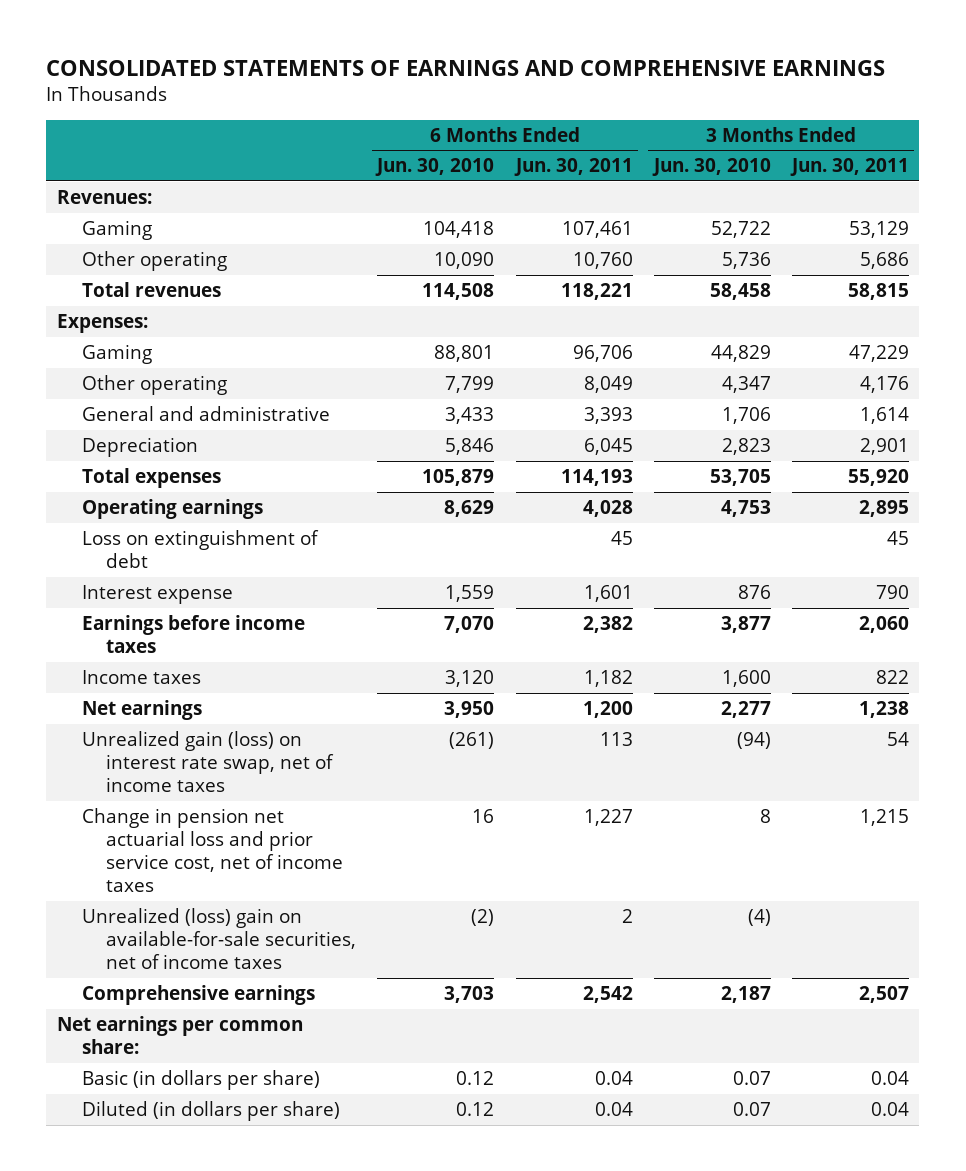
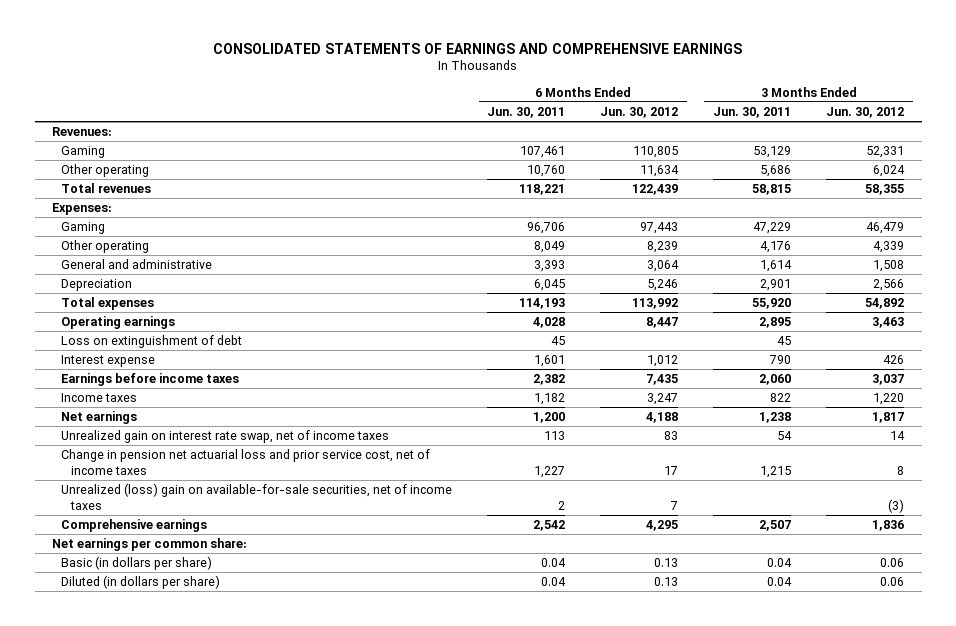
- | 6 Months Ended Jun. 30, 2010 | 6 Months Ended Jun. 30, 2011 | 3 Months Ended Jun. 30, 2010 | 3 Months Ended Jun. 30, 2011
+ | 6 Months Ended Jun. 30, 2011 | 6 Months Ended Jun. 30, 2012 | 3 Months Ended Jun. 30, 2011 | 3 Months Ended Jun. 30, 2012
- Unrealized gain (loss) on interest rate swap, net of income taxes | (261) | 113 | (94) | 54
+ Unrealized gain on interest rate swap, net of income taxes | 113 | 83 | 54 | 14

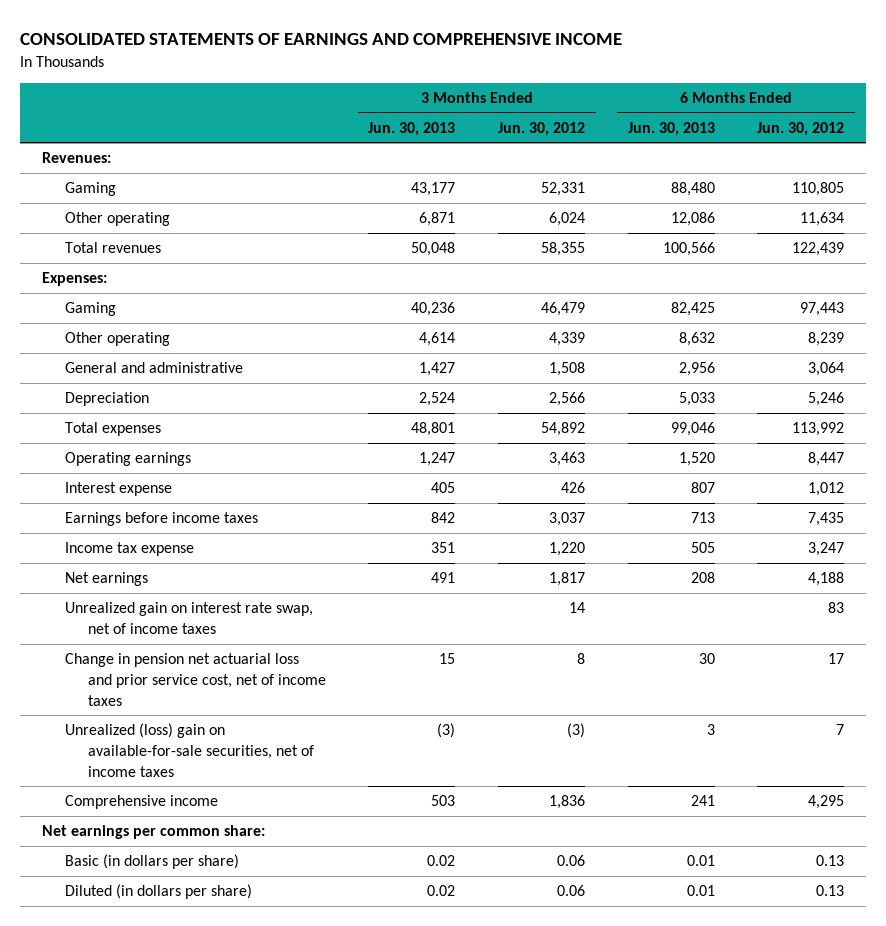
- CONSOLIDATED STATEMENTS OF EARNINGS AND COMPREHENSIVE EARNINGS
+ CONSOLIDATED STATEMENTS OF EARNINGS AND COMPREHENSIVE INCOME
- | 6 Months Ended Jun. 30, 2011 | 6 Months Ended Jun. 30, 2012 | 3 Months Ended Jun. 30, 2011 | 3 Months Ended Jun. 30, 2012
+ | 3 Months Ended Jun. 30, 2013 | 3 Months Ended Jun. 30, 2012 | 6 Months Ended Jun. 30, 2013 | 6 Months Ended Jun. 30, 2012
- Loss on extinguishment of debt | 45 | | 45 |
- Income taxes | 1,182 | 3,247 | 822 | 1,220
+ Income tax expense | 351 | 1,220 | 505 | 3,247
- Comprehensive earnings | 2,542 | 4,295 | 2,507 | 1,836
+ Comprehensive income | 503 | 1,836 | 241 | 4,295

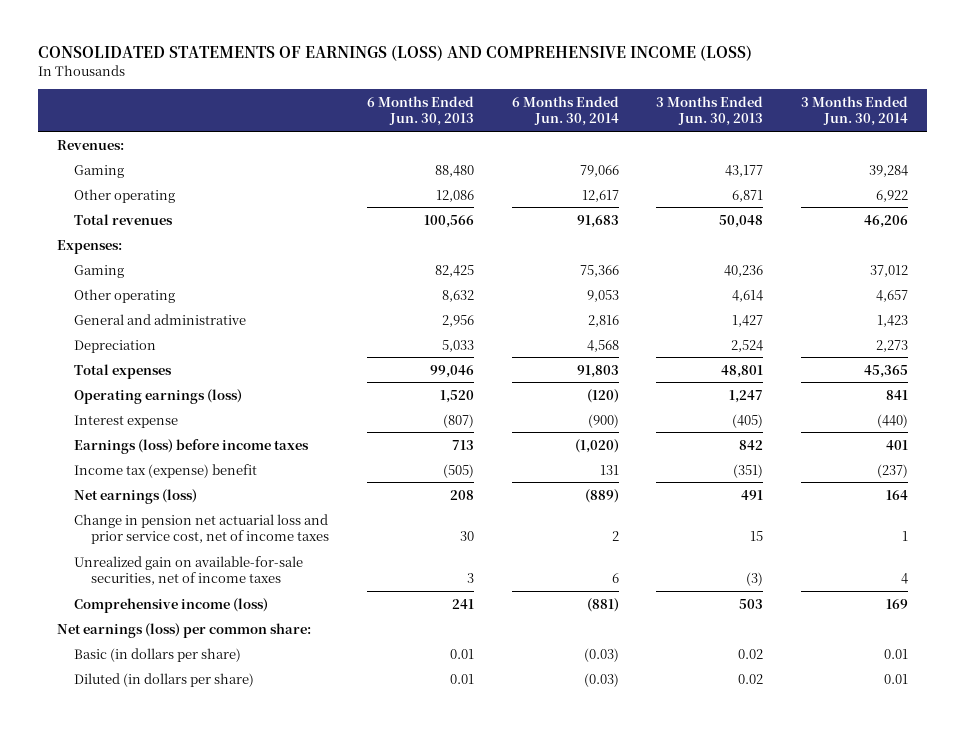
- CONSOLIDATED STATEMENTS OF EARNINGS AND COMPREHENSIVE INCOME
+ CONSOLIDATED STATEMENTS OF EARNINGS (LOSS) AND COMPREHENSIVE INCOME (LOSS)
- | 3 Months Ended Jun. 30, 2013 | 3 Months Ended Jun. 30, 2012 | 6 Months Ended Jun. 30, 2013 | 6 Months Ended Jun. 30, 2012
+ | 6 Months Ended Jun. 30, 2013 | 6 Months Ended Jun. 30, 2014 | 3 Months Ended Jun. 30, 2013 | 3 Months Ended Jun. 30, 2014
- Operating earnings | 1,247 | 3,463 | 1,520 | 8,447
- Interest expense | 405 | 426 | 807 | 1,012
- Earnings before income taxes | 842 | 3,037 | 713 | 7,435
- Income tax expense | 351 | 1,220 | 505 | 3,247
- Net earnings | 491 | 1,817 | 208 | 4,188
- Unrealized gain on interest rate swap, net of income taxes | | 14 | | 83
+ Operating earnings (loss) | 1,520 | (120) | 1,247 | 841
+ Interest expense | (807) | (900) | (405) | (440)
+ Earnings (loss) before income taxes | 713 | (1,020) | 842 | 401
+ Income tax (expense) benefit | (505) | 131 | (351) | (237)
+ Net earnings (loss) | 208 | (889) | 491 | 164
- Unrealized (loss) gain on available-for-sale securities, net of income taxes | (3) | (3) | 3 | 7
- Comprehensive income | 503 | 1,836 | 241 | 4,295
- Net earnings per common share:
+ Unrealized gain on available-for-sale securities, net of income taxes | 3 | 6 | (3) | 4
+ Comprehensive income (loss) | 241 | (881) | 503 | 169
+ Net earnings (loss) per common share:

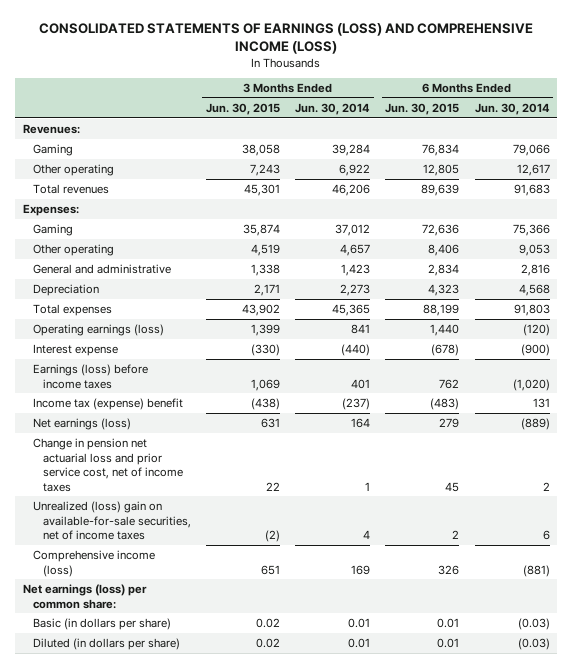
- | 6 Months Ended Jun. 30, 2013 | 6 Months Ended Jun. 30, 2014 | 3 Months Ended Jun. 30, 2013 | 3 Months Ended Jun. 30, 2014
+ | 3 Months Ended Jun. 30, 2015 | 3 Months Ended Jun. 30, 2014 | 6 Months Ended Jun. 30, 2015 | 6 Months Ended Jun. 30, 2014
- Unrealized gain on available-for-sale securities, net of income taxes | 3 | 6 | (3) | 4
+ Unrealized (loss) gain on available-for-sale securities, net of income taxes | (2) | 4 | 2 | 6

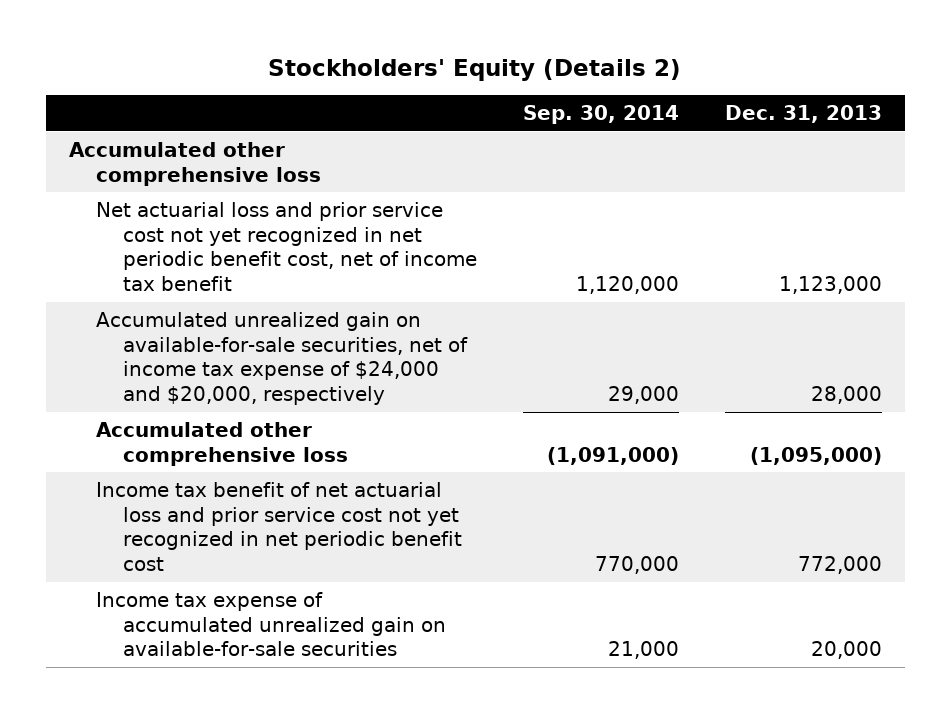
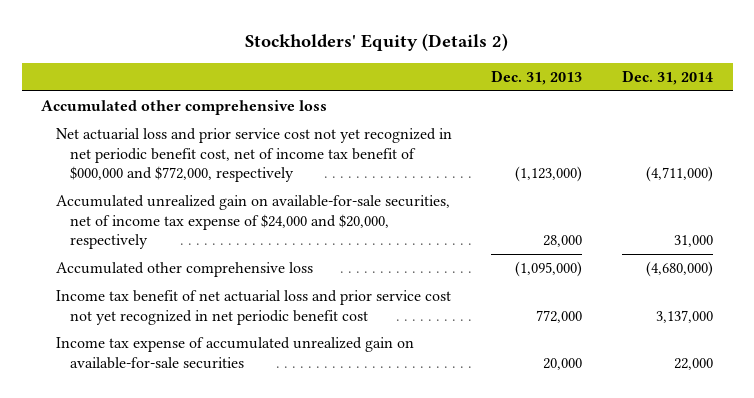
- | Sep. 30, 2014 | Dec. 31, 2013
+ | Dec. 31, 2013 | Dec. 31, 2014
- Net actuarial loss and prior service cost not yet recognized in net periodic benefit cost, net of income tax benefit | 1,120,000 | 1,123,000
+ Net actuarial loss and prior service cost not yet recognized in net periodic benefit cost, net of income tax benefit of $000,000 and $772,000, respectively | (1,123,000) | (4,711,000)

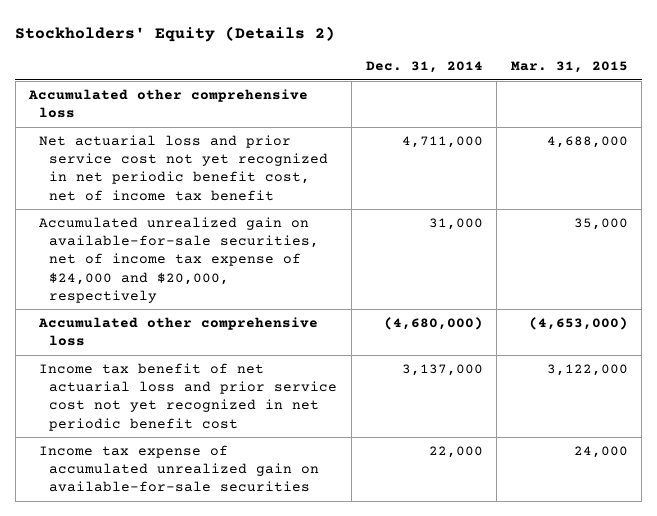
- | Dec. 31, 2013 | Dec. 31, 2014
+ | Dec. 31, 2014 | Mar. 31, 2015
- Net actuarial loss and prior service cost not yet recognized in net periodic benefit cost, net of income tax benefit of $000,000 and $772,000, respectively | (1,123,000) | (4,711,000)
+ Net actuarial loss and prior service cost not yet recognized in net periodic benefit cost, net of income tax benefit | 4,711,000 | 4,688,000

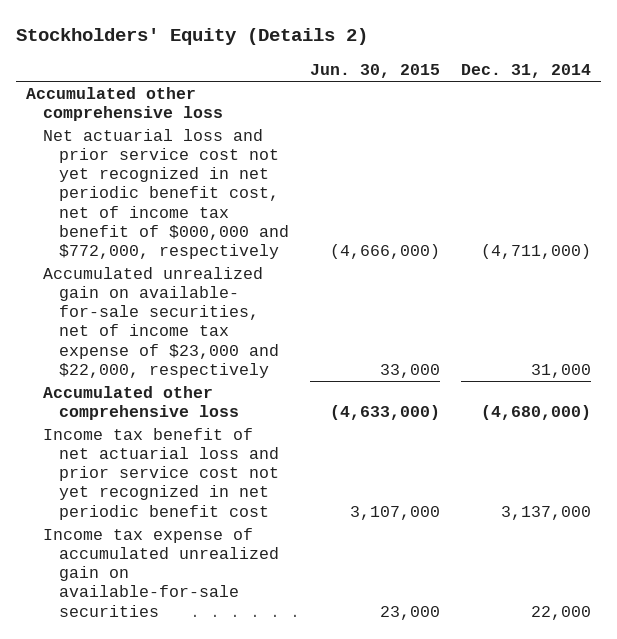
- | Dec. 31, 2014 | Mar. 31, 2015
+ | Jun. 30, 2015 | Dec. 31, 2014
- Net actuarial loss and prior service cost not yet recognized in net periodic benefit cost, net of income tax benefit | 4,711,000 | 4,688,000
- Accumulated unrealized gain on available-for-sale securities, net of income tax expense of $24,000 and $20,000, respectively | 31,000 | 35,000
+ Net actuarial loss and prior service cost not yet recognized in net periodic benefit cost, net of income tax benefit of $000,000 and $772,000, respectively | (4,666,000) | (4,711,000)
+ Accumulated unrealized gain on available- for-sale securities, net of income tax expense of $23,000 and $22,000, respectively | 33,000 | 31,000

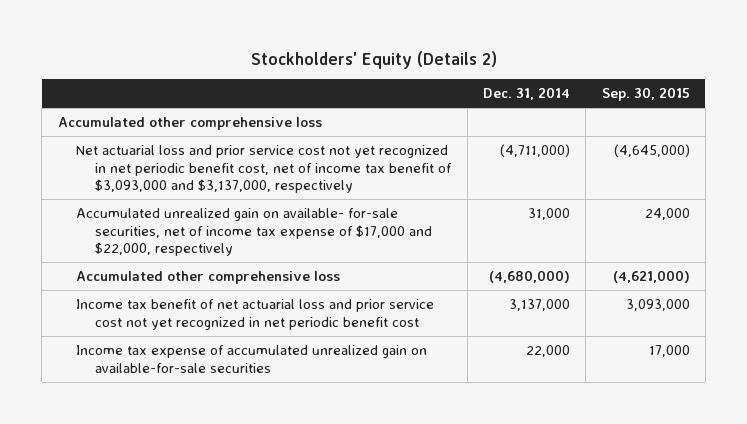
- | Jun. 30, 2015 | Dec. 31, 2014
+ | Dec. 31, 2014 | Sep. 30, 2015
- Net actuarial loss and prior service cost not yet recognized in net periodic benefit cost, net of income tax benefit of $000,000 and $772,000, respectively | (4,666,000) | (4,711,000)
- Accumulated unrealized gain on available- for-sale securities, net of income tax expense of $23,000 and $22,000, respectively | 33,000 | 31,000
+ Net actuarial loss and prior service cost not yet recognized in net periodic benefit cost, net of income tax benefit of $3,093,000 and $3,137,000, respectively | (4,711,000) | (4,645,000)
+ Accumulated unrealized gain on available- for-sale securities, net of income tax expense of $17,000 and $22,000, respectively | 31,000 | 24,000

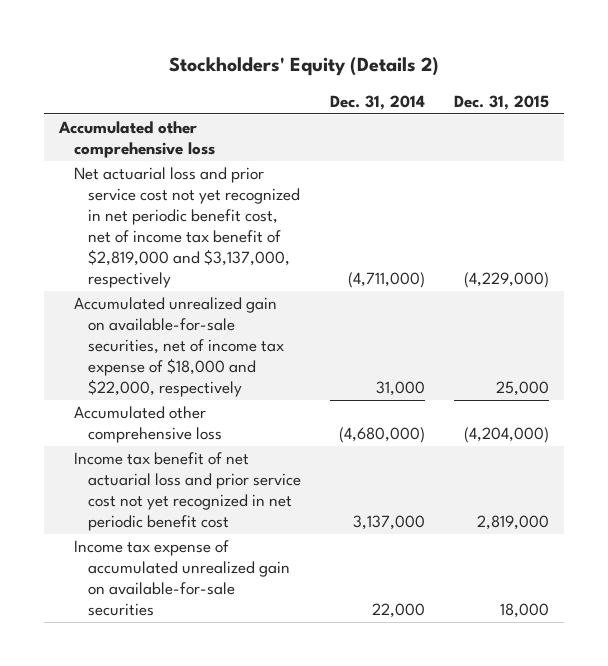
- | Dec. 31, 2014 | Sep. 30, 2015
+ | Dec. 31, 2014 | Dec. 31, 2015
- Net actuarial loss and prior service cost not yet recognized in net periodic benefit cost, net of income tax benefit of $3,093,000 and $3,137,000, respectively | (4,711,000) | (4,645,000)
- Accumulated unrealized gain on available- for-sale securities, net of income tax expense of $17,000 and $22,000, respectively | 31,000 | 24,000
+ Net actuarial loss and prior service cost not yet recognized in net periodic benefit cost, net of income tax benefit of $2,819,000 and $3,137,000, respectively | (4,711,000) | (4,229,000)
+ Accumulated unrealized gain on available-for-sale securities, net of income tax expense of $18,000 and $22,000, respectively | 31,000 | 25,000

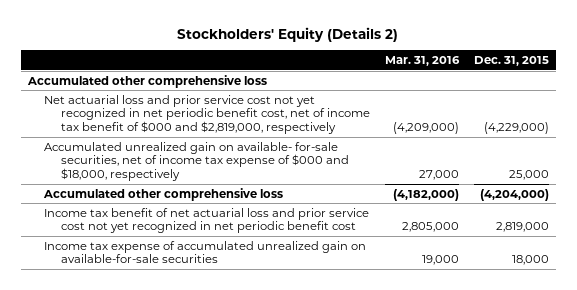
- | Dec. 31, 2014 | Dec. 31, 2015
+ | Mar. 31, 2016 | Dec. 31, 2015
- Net actuarial loss and prior service cost not yet recognized in net periodic benefit cost, net of income tax benefit of $2,819,000 and $3,137,000, respectively | (4,711,000) | (4,229,000)
- Accumulated unrealized gain on available-for-sale securities, net of income tax expense of $18,000 and $22,000, respectively | 31,000 | 25,000
+ Net actuarial loss and prior service cost not yet recognized in net periodic benefit cost, net of income tax benefit of $000 and $2,819,000, respectively | (4,209,000) | (4,229,000)
+ Accumulated unrealized gain on available- for-sale securities, net of income tax expense of $000 and $18,000, respectively | 27,000 | 25,000

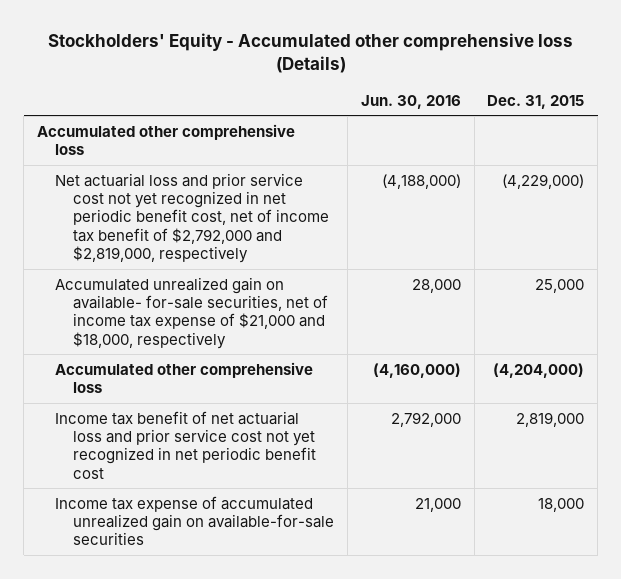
- Stockholders' Equity (Details 2)
+ Stockholders' Equity - Accumulated other comprehensive loss (Details)
- | Mar. 31, 2016 | Dec. 31, 2015
+ | Jun. 30, 2016 | Dec. 31, 2015
- Net actuarial loss and prior service cost not yet recognized in net periodic benefit cost, net of income tax benefit of $000 and $2,819,000, respectively | (4,209,000) | (4,229,000)
- Accumulated unrealized gain on available- for-sale securities, net of income tax expense of $000 and $18,000, respectively | 27,000 | 25,000
+ Net actuarial loss and prior service cost not yet recognized in net periodic benefit cost, net of income tax benefit of $2,792,000 and $2,819,000, respectively | (4,188,000) | (4,229,000)
+ Accumulated unrealized gain on available- for-sale securities, net of income tax expense of $21,000 and $18,000, respectively | 28,000 | 25,000

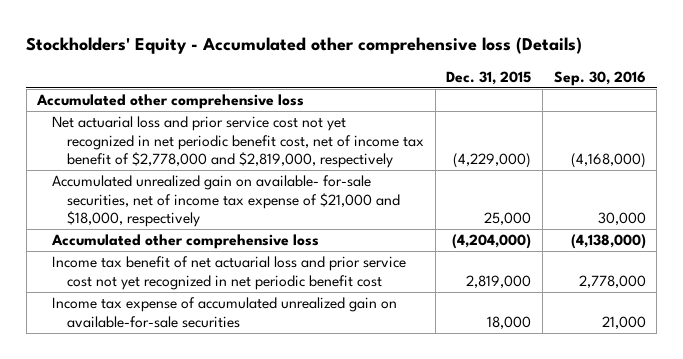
- | Jun. 30, 2016 | Dec. 31, 2015
+ | Dec. 31, 2015 | Sep. 30, 2016
- Net actuarial loss and prior service cost not yet recognized in net periodic benefit cost, net of income tax benefit of $2,792,000 and $2,819,000, respectively | (4,188,000) | (4,229,000)
+ Net actuarial loss and prior service cost not yet recognized in net periodic benefit cost, net of income tax benefit of $2,778,000 and $2,819,000, respectively | (4,229,000) | (4,168,000)

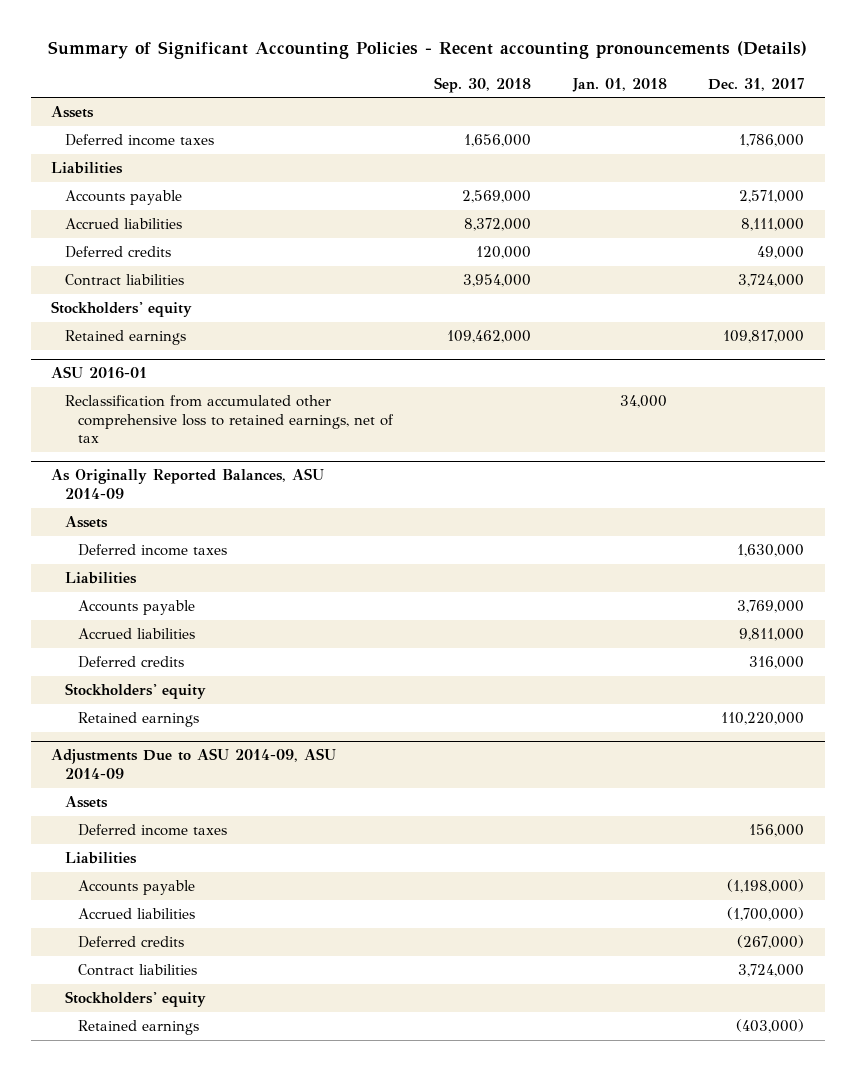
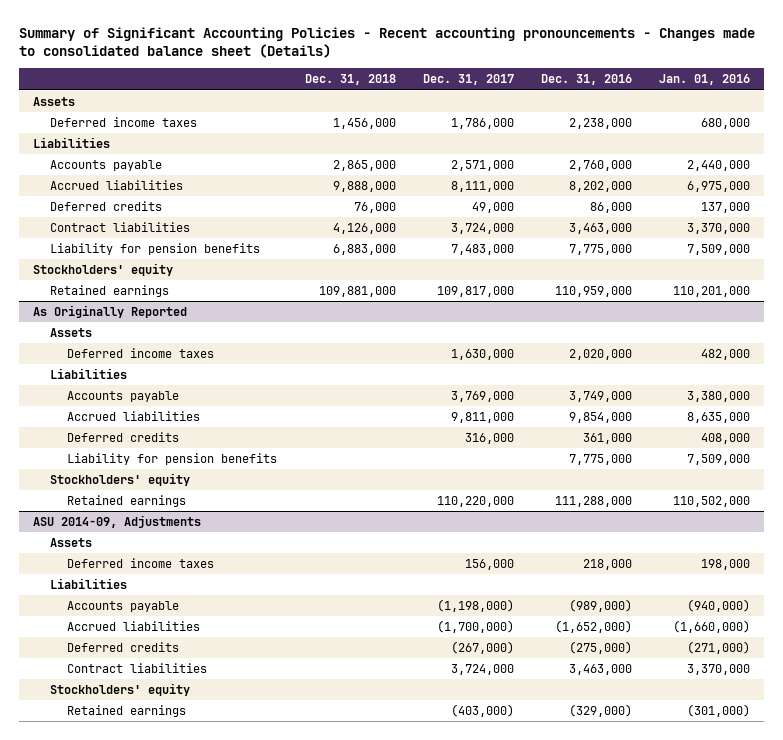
- Summary of Significant Accounting Policies - Recent accounting pronouncements (Details)
+ Summary of Significant Accounting Policies - Recent accounting pronouncements - Changes made to consolidated balance sheet (Details)
- | Sep. 30, 2018 | Jan. 01, 2018 | Dec. 31, 2017
+ | Dec. 31, 2018 | Dec. 31, 2017 | Dec. 31, 2016 | Jan. 01, 2016
+ Liability for pension benefits | 6,883,000 | 7,483,000 | 7,775,000 | 7,509,000
- ASU 2016-01
- Reclassification from accumulated other comprehensive loss to retained earnings, net of tax | | 34,000 |
- As Originally Reported Balances, ASU 2014-09
+ As Originally Reported
+ Liability for pension benefits | | | 7,775,000 | 7,509,000
- Adjustments Due to ASU 2014-09, ASU 2014-09
+ ASU 2014-09, Adjustments

